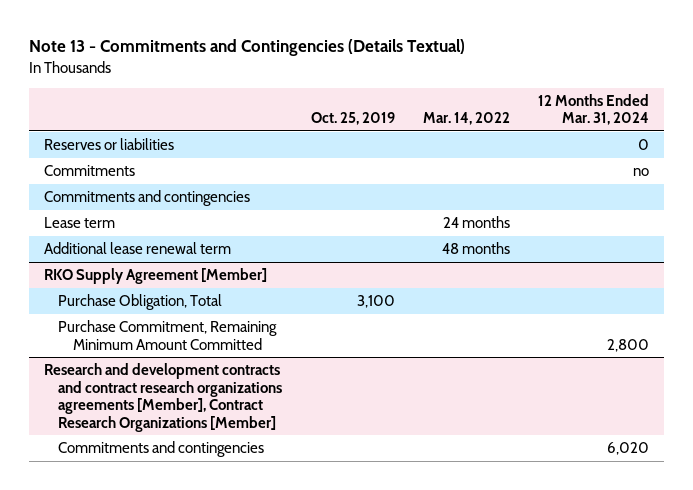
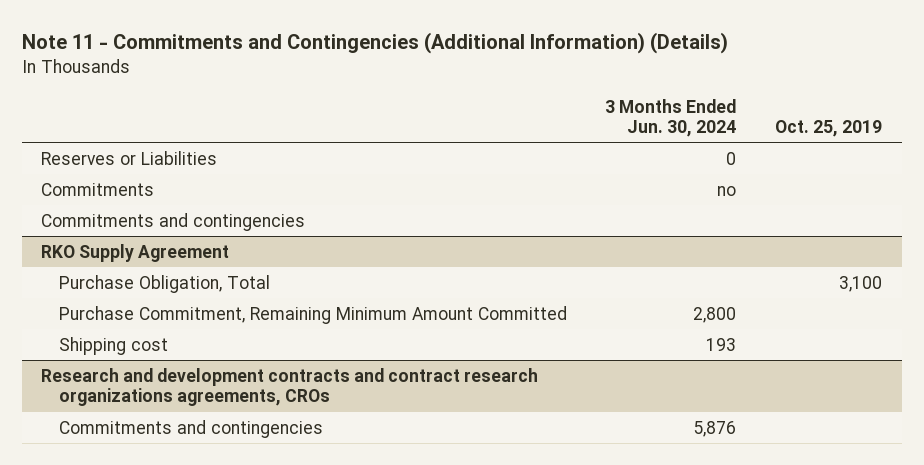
- Note 13 - Commitments and Contingencies (Details Textual)
+ Note 11 - Commitments and Contingencies (Additional Information) (Details)
- | Oct. 25, 2019 | Mar. 14, 2022 | 12 Months Ended Mar. 31, 2024
+ | 3 Months Ended Jun. 30, 2024 | Oct. 25, 2019
- Reserves or liabilities | | | 0
+ Reserves or Liabilities | 0 |
- Lease term | | 24 months |
- Additional lease renewal term | | 48 months |
- RKO Supply Agreement [Member]
+ RKO Supply Agreement
- Research and development contracts and contract research organizations agreements [Member], Contract Research Organizations [Member]
+ Shipping cost | 193 |
+ Research and development contracts and contract research organizations agreements, CROs

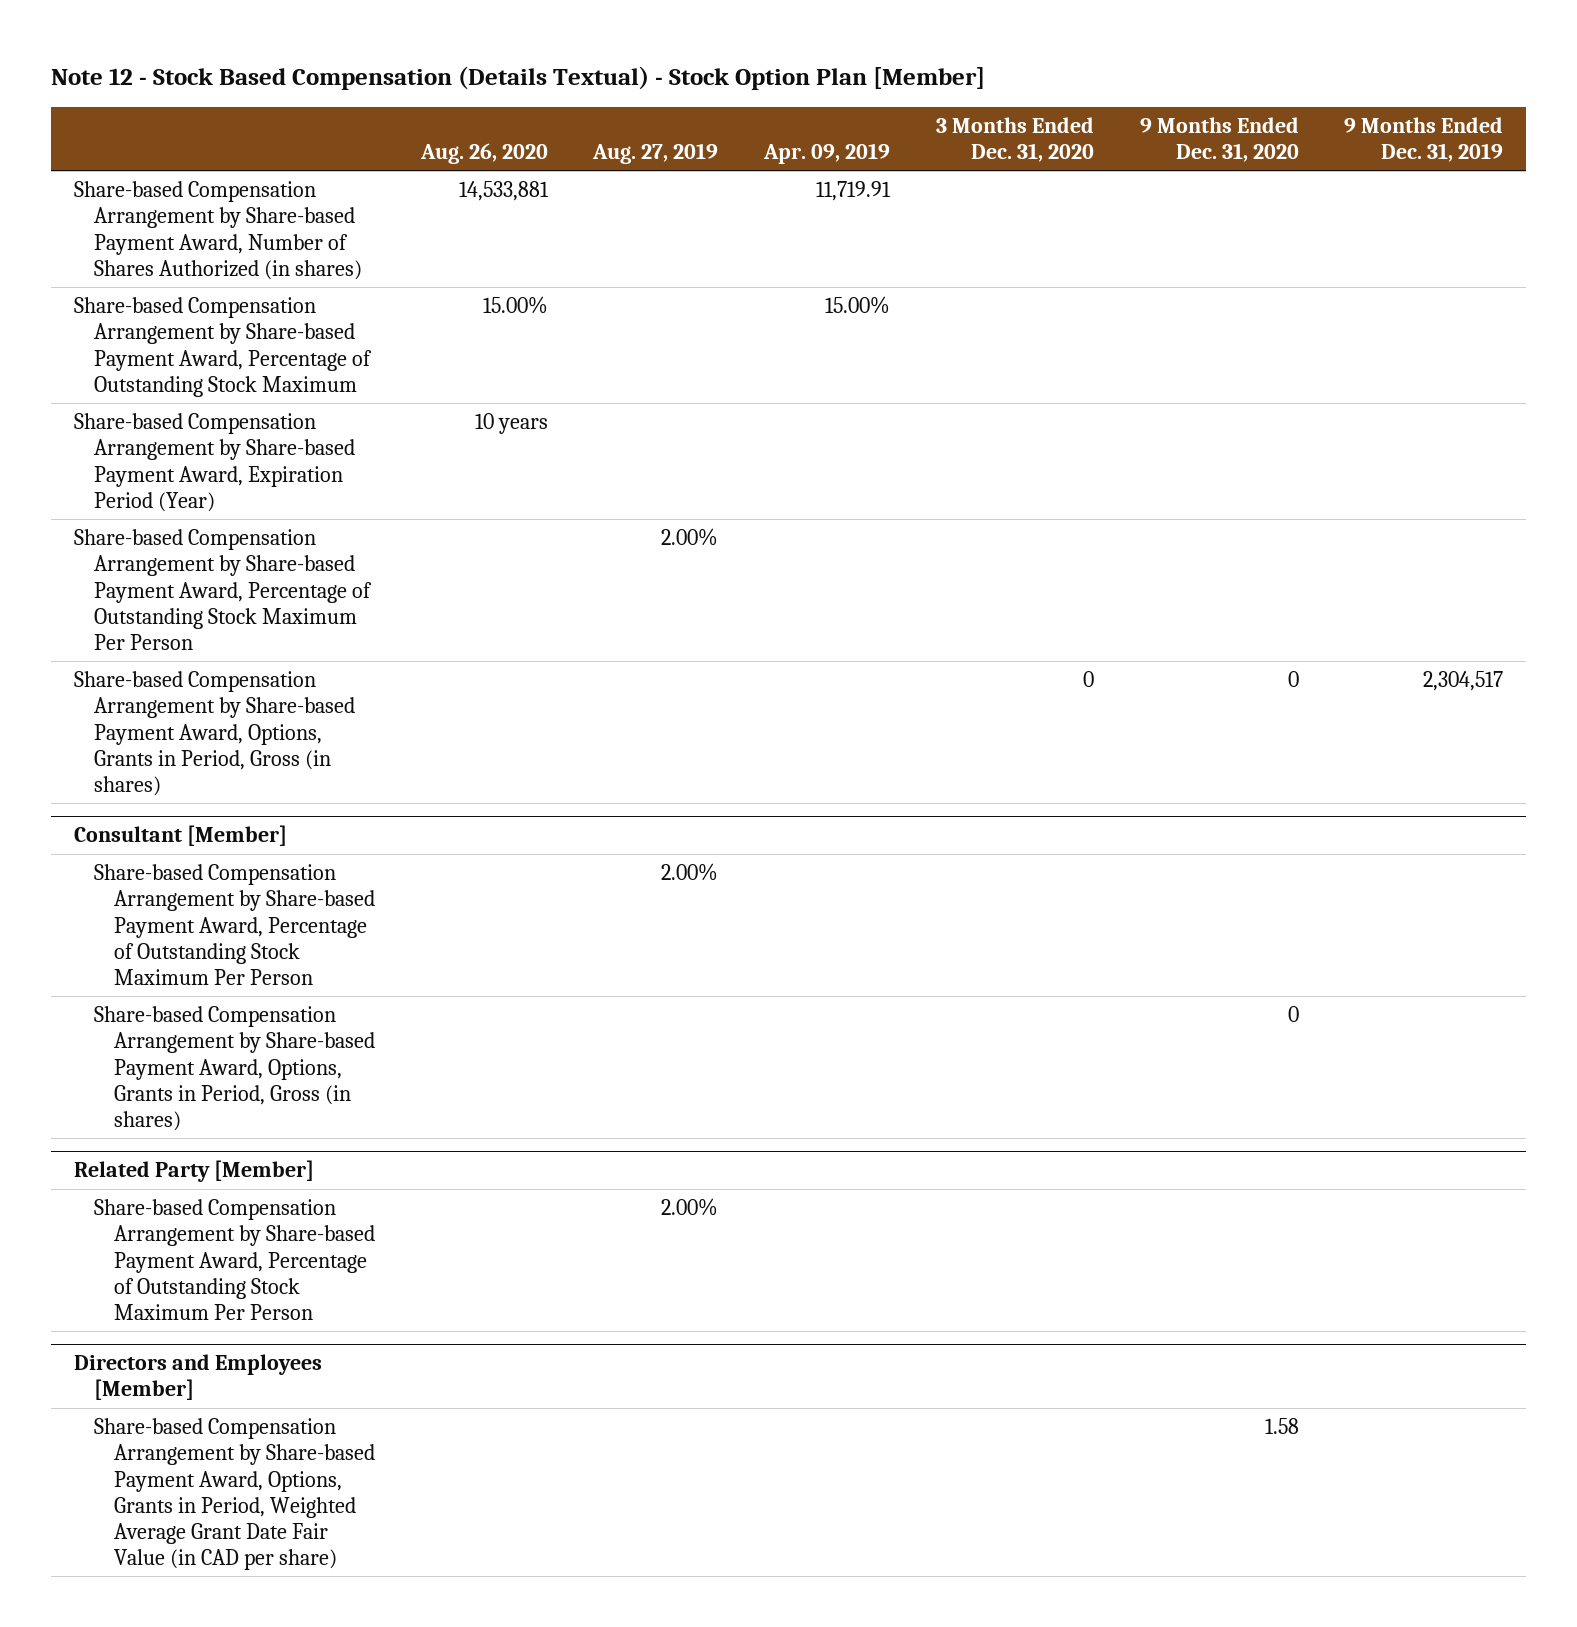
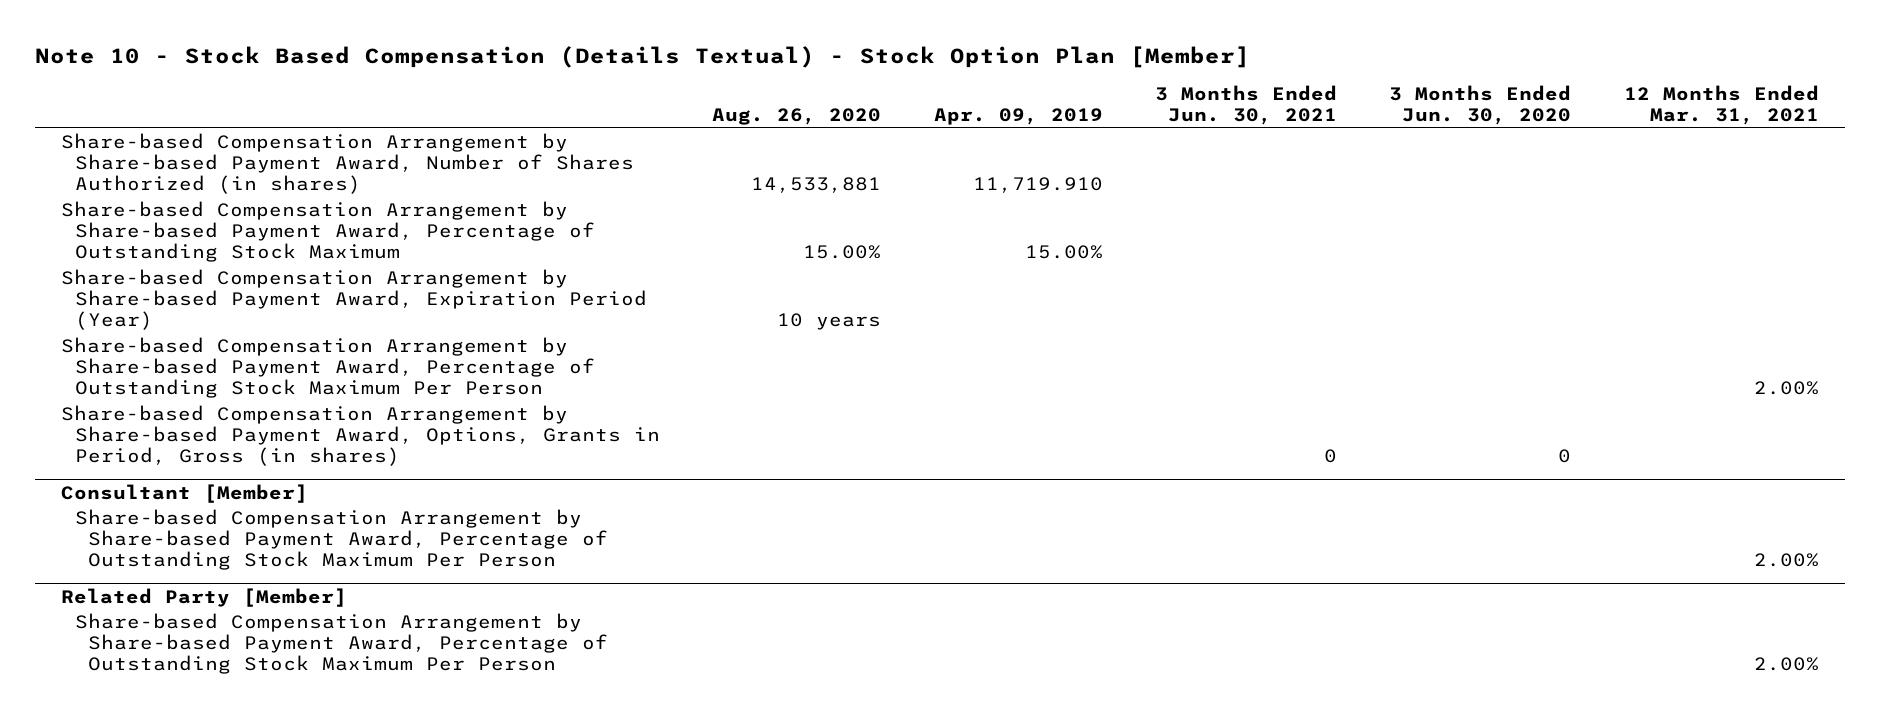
- Note 12 - Stock Based Compensation (Details Textual) - Stock Option Plan [Member]
+ Note 10 - Stock Based Compensation (Details Textual) - Stock Option Plan [Member]
- | Aug. 26, 2020 | Aug. 27, 2019 | Apr. 09, 2019 | 3 Months Ended Dec. 31, 2020 | 9 Months Ended Dec. 31, 2020 | 9 Months Ended Dec. 31, 2019
+ | Aug. 26, 2020 | Apr. 09, 2019 | 3 Months Ended Jun. 30, 2021 | 3 Months Ended Jun. 30, 2020 | 12 Months Ended Mar. 31, 2021
- Share-based Compensation Arrangement by Share-based Payment Award, Number of Shares Authorized (in shares) | 14,533,881 | | 11,719.91 | | |
+ Share-based Compensation Arrangement by Share-based Payment Award, Number of Shares Authorized (in shares) | 14,533,881 | 11,719.910 | | |
@ Consultant [Member]
- Share-based Compensation Arrangement by Share-based Payment Award, Options, Grants in Period, Gross (in shares) | | | | | 0 |
- Directors and Employees [Member]
- Share-based Compensation Arrangement by Share-based Payment Award, Options, Grants in Period, Weighted Average Grant Date Fair Value (in CAD per share) | | | | | 1.58 |

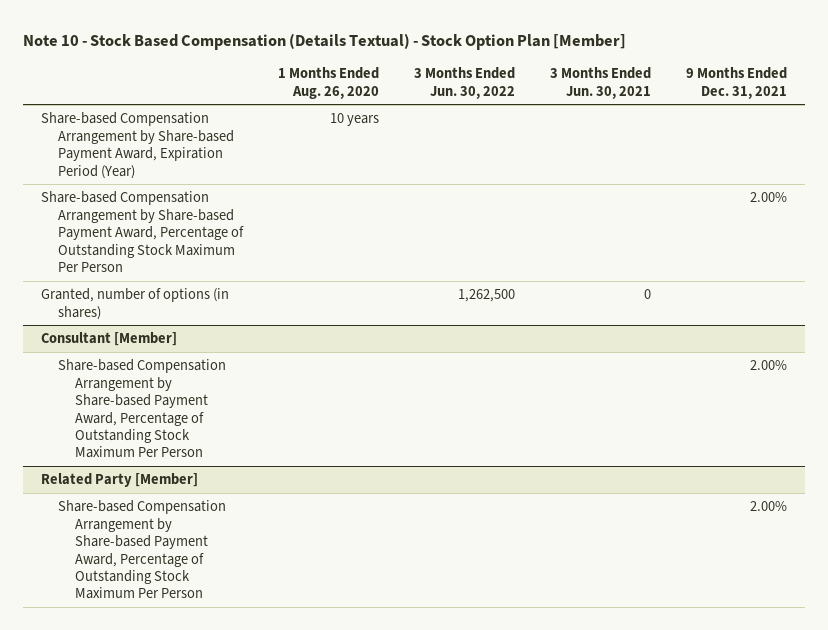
- | Aug. 26, 2020 | Apr. 09, 2019 | 3 Months Ended Jun. 30, 2021 | 3 Months Ended Jun. 30, 2020 | 12 Months Ended Mar. 31, 2021
+ | 1 Months Ended Aug. 26, 2020 | 3 Months Ended Jun. 30, 2022 | 3 Months Ended Jun. 30, 2021 | 9 Months Ended Dec. 31, 2021
- Share-based Compensation Arrangement by Share-based Payment Award, Number of Shares Authorized (in shares) | 14,533,881 | 11,719.910 | | |
- Share-based Compensation Arrangement by Share-based Payment Award, Percentage of Outstanding Stock Maximum | 15.00% | 15.00% | | |
- Share-based Compensation Arrangement by Share-based Payment Award, Options, Grants in Period, Gross (in shares) | | | 0 | 0 |
+ Granted, number of options (in shares) | | 1,262,500 | 0 |

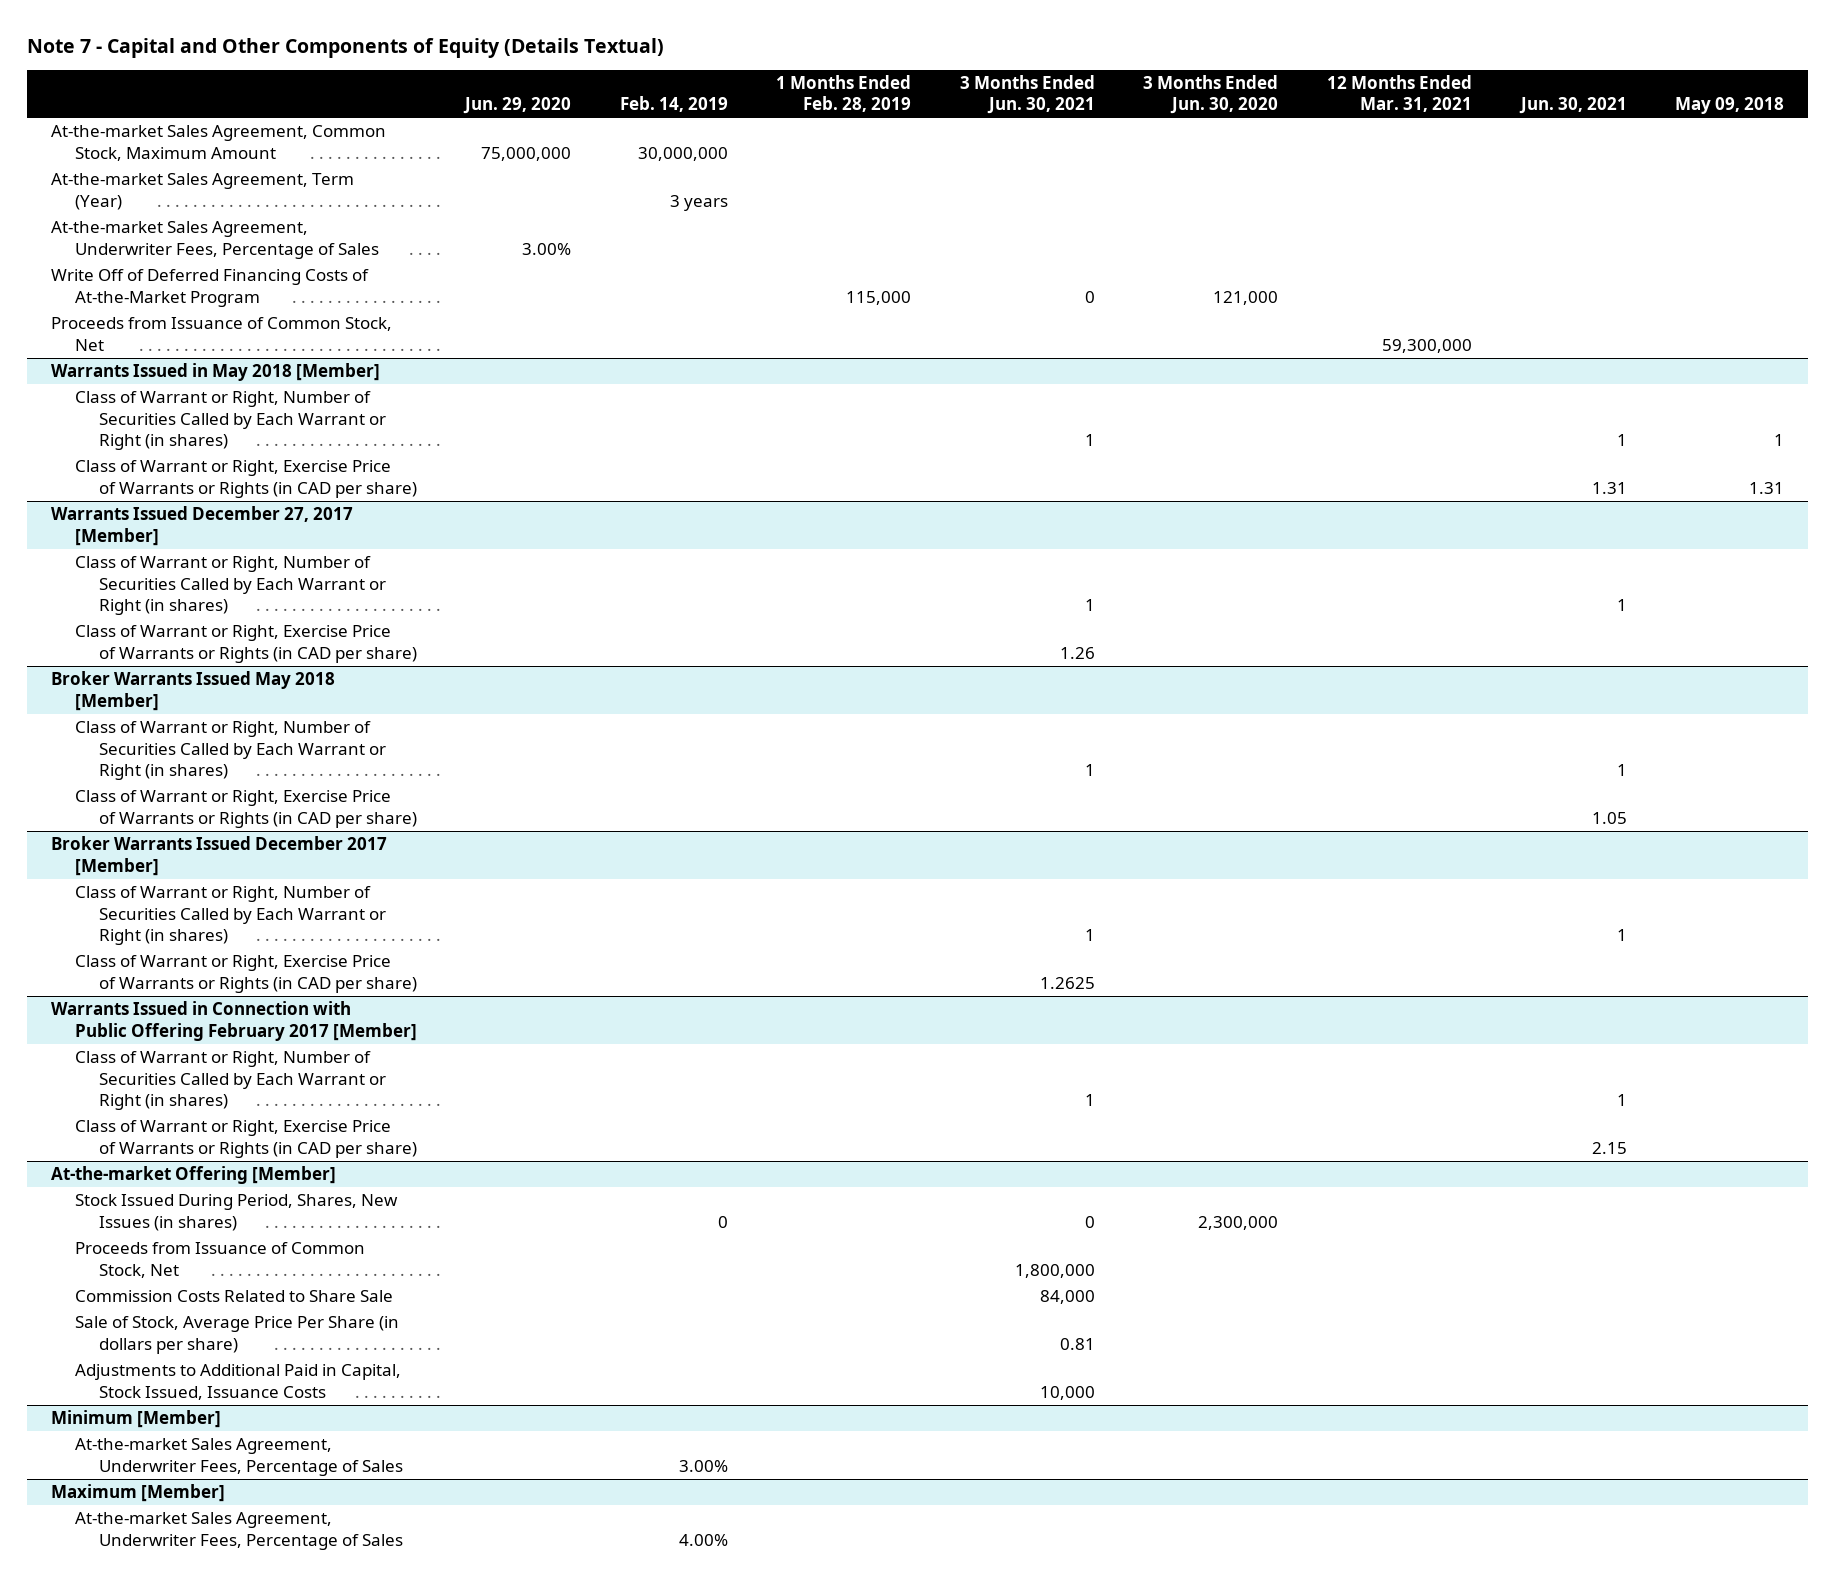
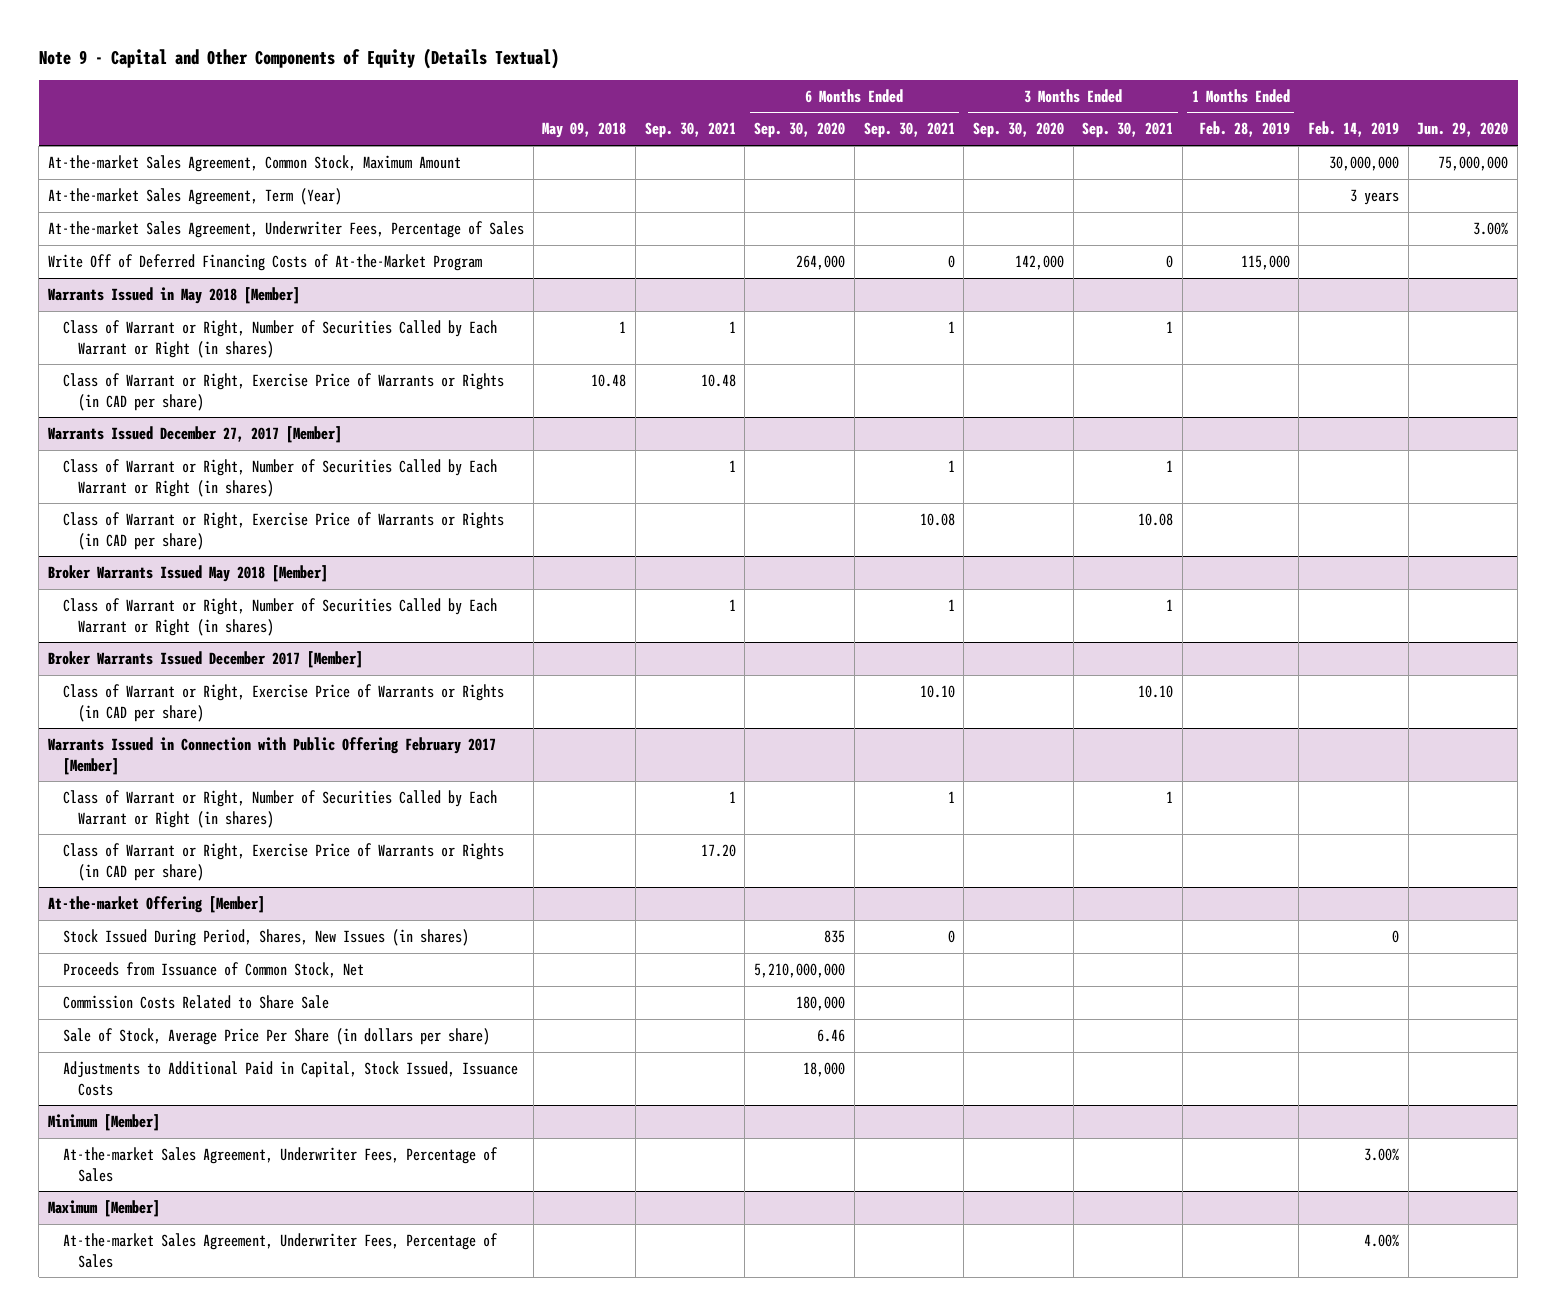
- Note 7 - Capital and Other Components of Equity (Details Textual)
+ Note 9 - Capital and Other Components of Equity (Details Textual)
- | Jun. 29, 2020 | Feb. 14, 2019 | 1 Months Ended Feb. 28, 2019 | 3 Months Ended Jun. 30, 2021 | 3 Months Ended Jun. 30, 2020 | 12 Months Ended Mar. 31, 2021 | Jun. 30, 2021 | May 09, 2018
+ | May 09, 2018 | Sep. 30, 2021 | 6 Months Ended Sep. 30, 2020 | 6 Months Ended Sep. 30, 2021 | 3 Months Ended Sep. 30, 2020 | 3 Months Ended Sep. 30, 2021 | 1 Months Ended Feb. 28, 2019 | Feb. 14, 2019 | Jun. 29, 2020
- Proceeds from Issuance of Common Stock, Net | | | | | | 59,300,000 | |
@ Warrants Issued in May 2018 [Member]
- Class of Warrant or Right, Exercise Price of Warrants or Rights (in CAD per share) | | | | | | | 1.31 | 1.31
+ Class of Warrant or Right, Exercise Price of Warrants or Rights (in CAD per share) | 10.48 | 10.48 | | | | | | |
@ Broker Warrants Issued May 2018 [Member]
- Class of Warrant or Right, Exercise Price of Warrants or Rights (in CAD per share) | | | | | | | 1.05 |
@ Broker Warrants Issued December 2017 [Member]
- Class of Warrant or Right, Number of Securities Called by Each Warrant or Right (in shares) | | | | 1 | | | 1 |

